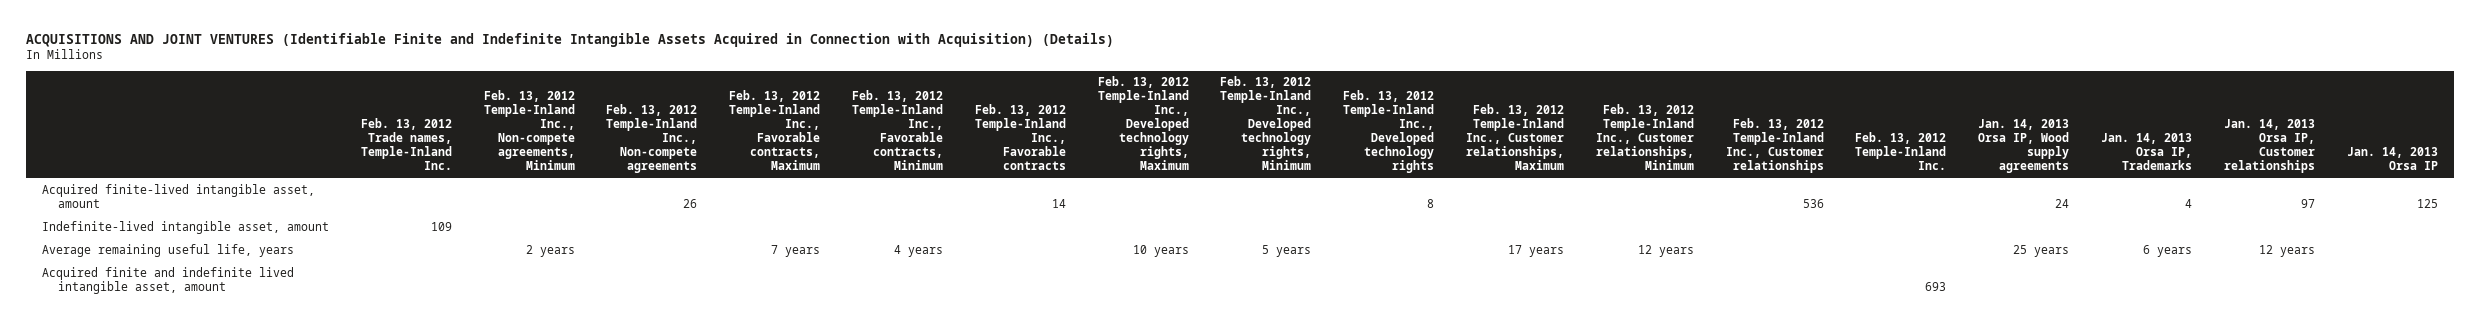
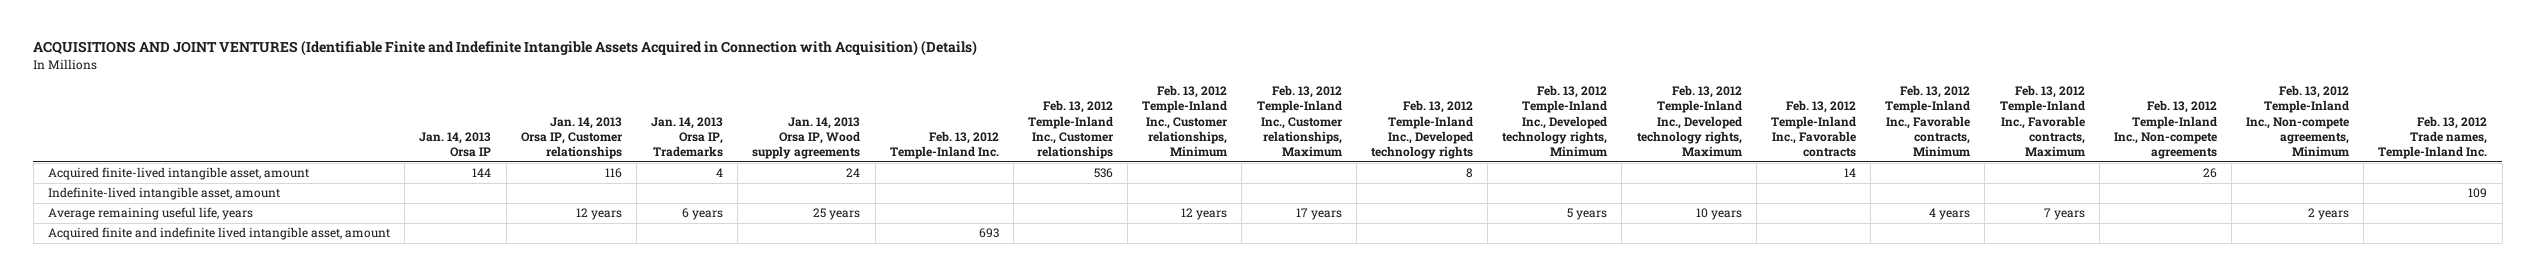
- | Feb. 13, 2012 Trade names, Temple-Inland Inc. | Feb. 13, 2012 Temple-Inland Inc., Non-compete agreements, Minimum | Feb. 13, 2012 Temple-Inland Inc., Non-compete agreements | Feb. 13, 2012 Temple-Inland Inc., Favorable contracts, Maximum | Feb. 13, 2012 Temple-Inland Inc., Favorable contracts, Minimum | Feb. 13, 2012 Temple-Inland Inc., Favorable contracts | Feb. 13, 2012 Temple-Inland Inc., Developed technology rights, Maximum | Feb. 13, 2012 Temple-Inland Inc., Developed technology rights, Minimum | Feb. 13, 2012 Temple-Inland Inc., Developed technology rights | Feb. 13, 2012 Temple-Inland Inc., Customer relationships, Maximum | Feb. 13, 2012 Temple-Inland Inc., Customer relationships, Minimum | Feb. 13, 2012 Temple-Inland Inc., Customer relationships | Feb. 13, 2012 Temple-Inland Inc. | Jan. 14, 2013 Orsa IP, Wood supply agreements | Jan. 14, 2013 Orsa IP, Trademarks | Jan. 14, 2013 Orsa IP, Customer relationships | Jan. 14, 2013 Orsa IP
+ | Jan. 14, 2013 Orsa IP | Jan. 14, 2013 Orsa IP, Customer relationships | Jan. 14, 2013 Orsa IP, Trademarks | Jan. 14, 2013 Orsa IP, Wood supply agreements | Feb. 13, 2012 Temple-Inland Inc. | Feb. 13, 2012 Temple-Inland Inc., Customer relationships | Feb. 13, 2012 Temple-Inland Inc., Customer relationships, Minimum | Feb. 13, 2012 Temple-Inland Inc., Customer relationships, Maximum | Feb. 13, 2012 Temple-Inland Inc., Developed technology rights | Feb. 13, 2012 Temple-Inland Inc., Developed technology rights, Minimum | Feb. 13, 2012 Temple-Inland Inc., Developed technology rights, Maximum | Feb. 13, 2012 Temple-Inland Inc., Favorable contracts | Feb. 13, 2012 Temple-Inland Inc., Favorable contracts, Minimum | Feb. 13, 2012 Temple-Inland Inc., Favorable contracts, Maximum | Feb. 13, 2012 Temple-Inland Inc., Non-compete agreements | Feb. 13, 2012 Temple-Inland Inc., Non-compete agreements, Minimum | Feb. 13, 2012 Trade names, Temple-Inland Inc.
- Acquired finite-lived intangible asset, amount | | | 26 | | | 14 | | | 8 | | | 536 | | 24 | 4 | 97 | 125
+ Acquired finite-lived intangible asset, amount | 144 | 116 | 4 | 24 | | 536 | | | 8 | | | 14 | | | 26 | |

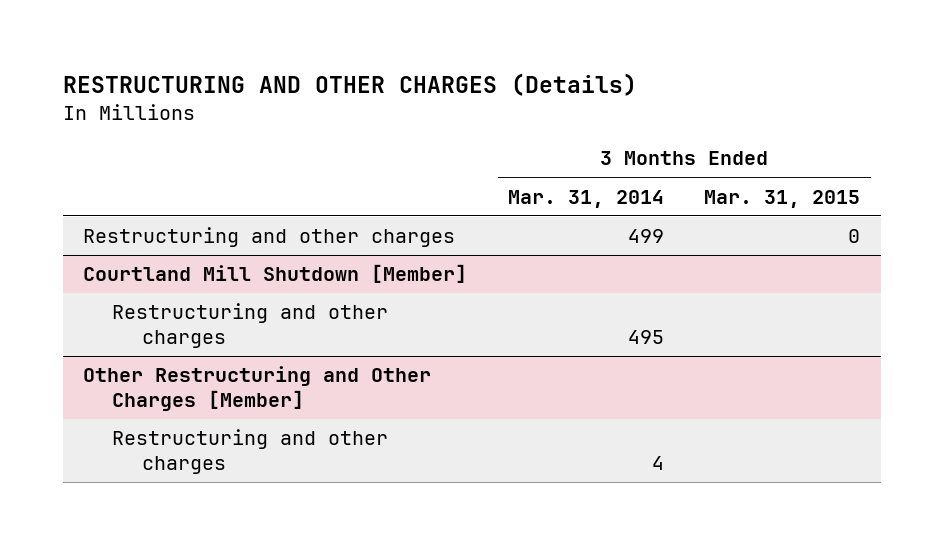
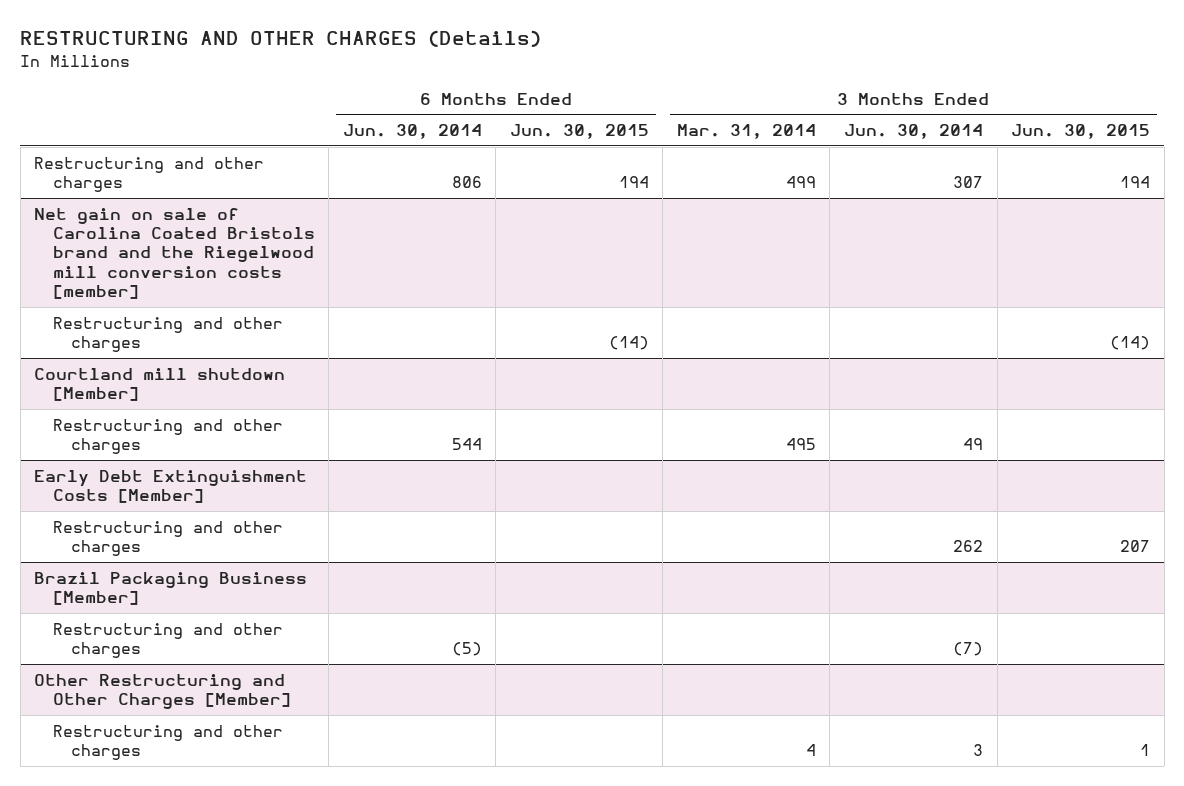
- | 3 Months Ended Mar. 31, 2014 | 3 Months Ended Mar. 31, 2015
+ | 6 Months Ended Jun. 30, 2014 | 6 Months Ended Jun. 30, 2015 | 3 Months Ended Mar. 31, 2014 | 3 Months Ended Jun. 30, 2014 | 3 Months Ended Jun. 30, 2015
- Courtland Mill Shutdown [Member]
+ Net gain on sale of Carolina Coated Bristols brand and the Riegelwood mill conversion costs [member]
+ Restructuring and other charges | | (14) | | | (14)
+ Courtland mill shutdown [Member]
+ Early Debt Extinguishment Costs [Member]
+ Restructuring and other charges | | | | 262 | 207
+ Brazil Packaging Business [Member]
+ Restructuring and other charges | (5) | | | (7) |

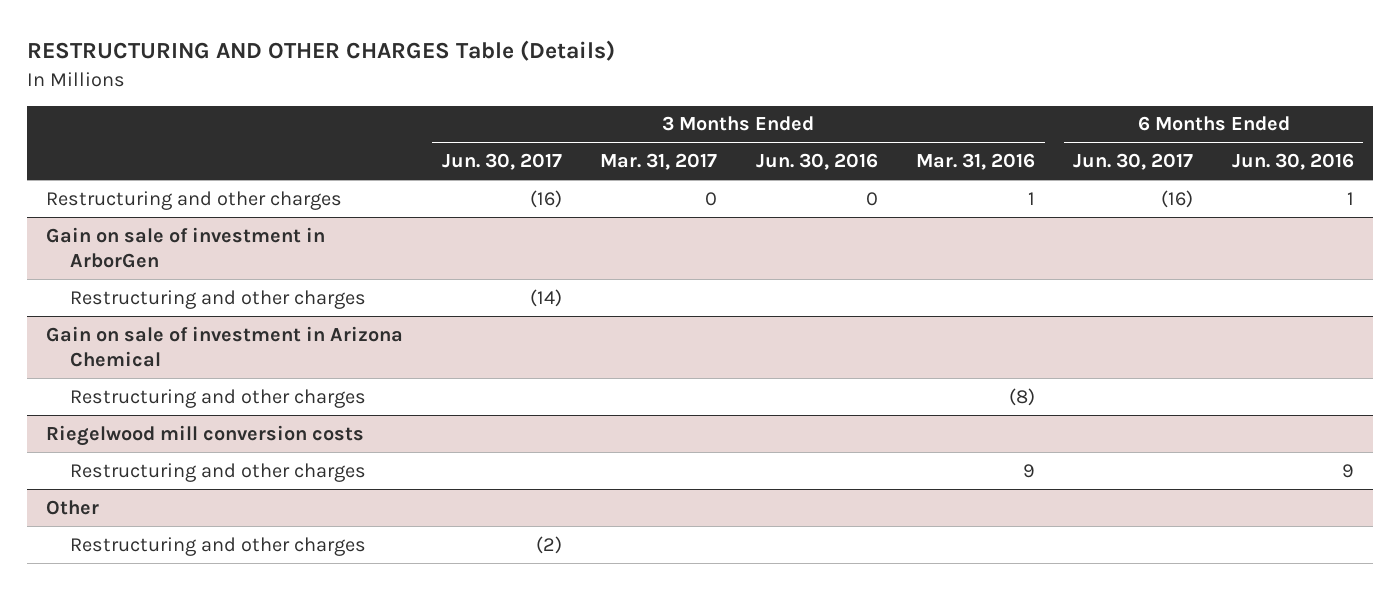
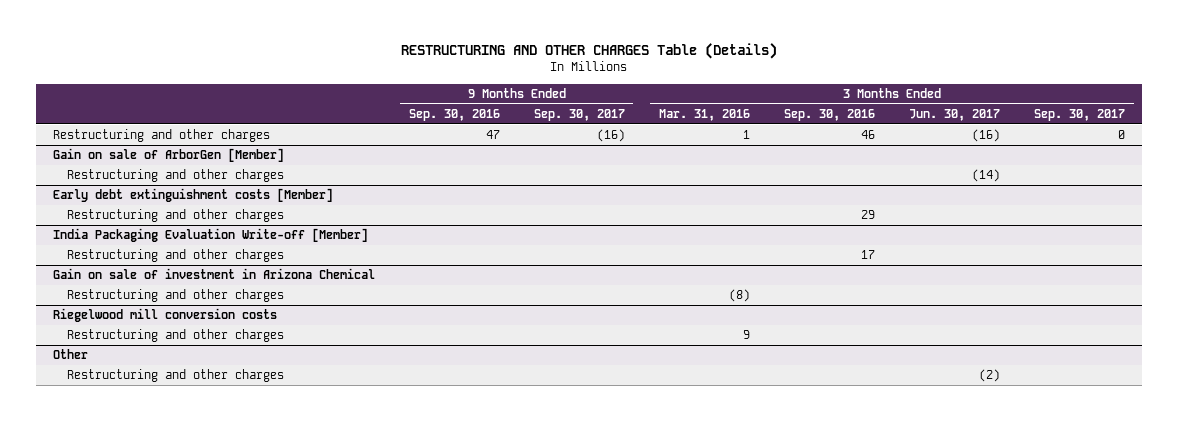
- | 3 Months Ended Jun. 30, 2017 | 3 Months Ended Mar. 31, 2017 | 3 Months Ended Jun. 30, 2016 | 3 Months Ended Mar. 31, 2016 | 6 Months Ended Jun. 30, 2017 | 6 Months Ended Jun. 30, 2016
+ | 9 Months Ended Sep. 30, 2016 | 9 Months Ended Sep. 30, 2017 | 3 Months Ended Mar. 31, 2016 | 3 Months Ended Sep. 30, 2016 | 3 Months Ended Jun. 30, 2017 | 3 Months Ended Sep. 30, 2017
- Gain on sale of investment in ArborGen
+ Gain on sale of ArborGen [Member]
+ Early debt extinguishment costs [Member]
+ Restructuring and other charges | | | | 29 | |
+ India Packaging Evaluation Write-off [Member]
+ Restructuring and other charges | | | | 17 | |

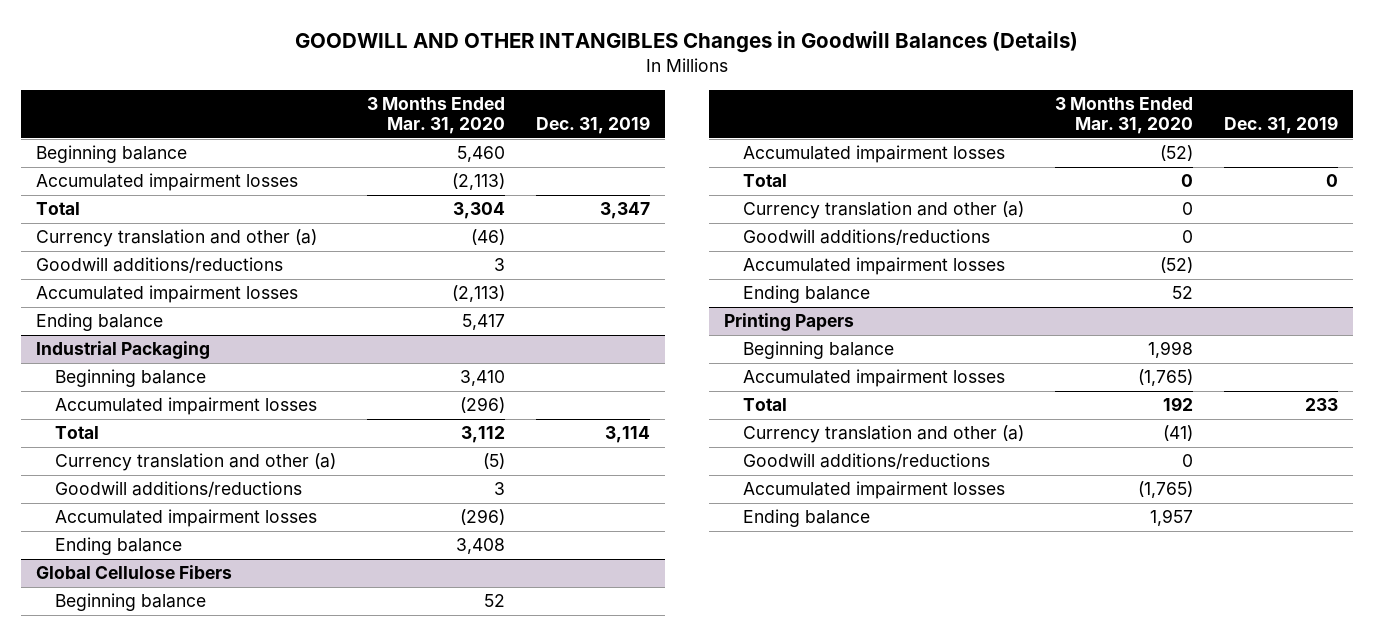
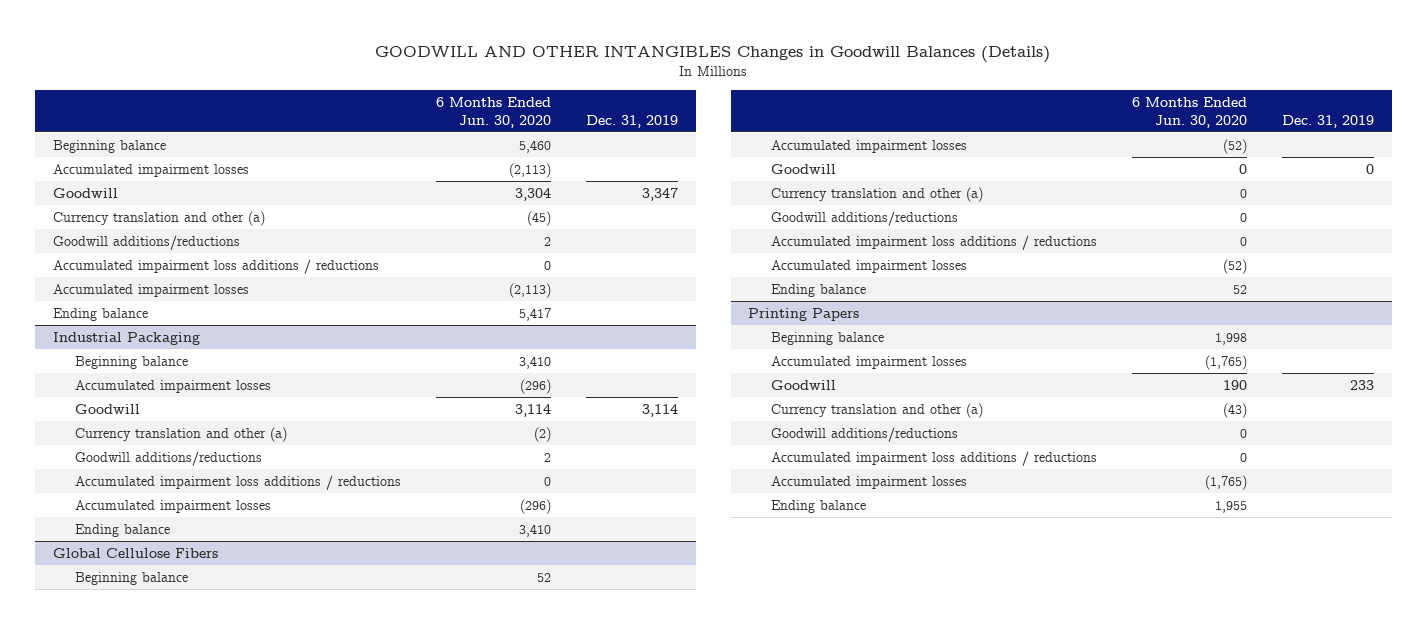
- | 3 Months Ended Mar. 31, 2020 | Dec. 31, 2019
+ | 6 Months Ended Jun. 30, 2020 | Dec. 31, 2019
- Total | 3,304 | 3,347
+ Goodwill | 3,304 | 3,347
+ Accumulated impairment loss additions / reductions | 0 |
@ Industrial Packaging
- Total | 3,112 | 3,114
+ Goodwill | 3,114 | 3,114
+ Accumulated impairment loss additions / reductions | 0 |
@ Global Cellulose Fibers
- Total | 0 | 0
+ Goodwill | 0 | 0
+ Accumulated impairment loss additions / reductions | 0 |
@ Printing Papers
- Total | 192 | 233
+ Goodwill | 190 | 233
+ Accumulated impairment loss additions / reductions | 0 |

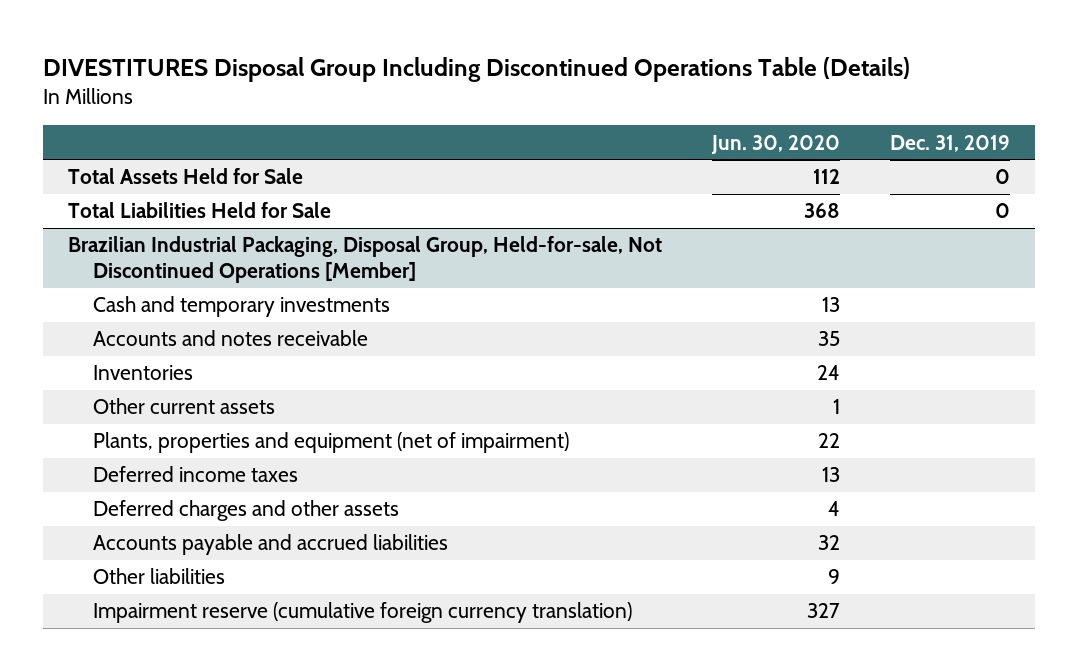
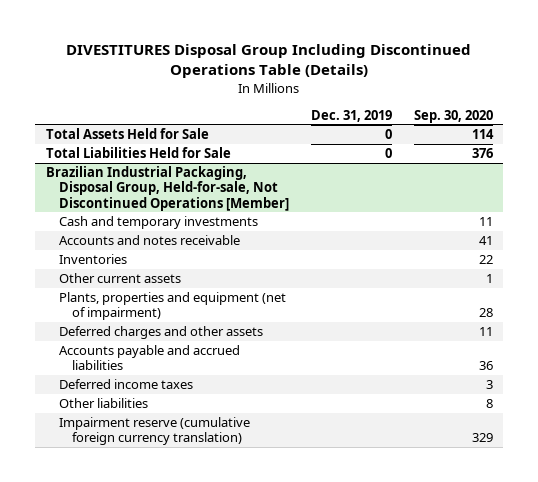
- | Jun. 30, 2020 | Dec. 31, 2019
+ | Dec. 31, 2019 | Sep. 30, 2020
@ Brazilian Industrial Packaging, Disposal Group, Held-for-sale, Not Discontinued Operations [Member]
moved down: Deferred income taxes | | 3

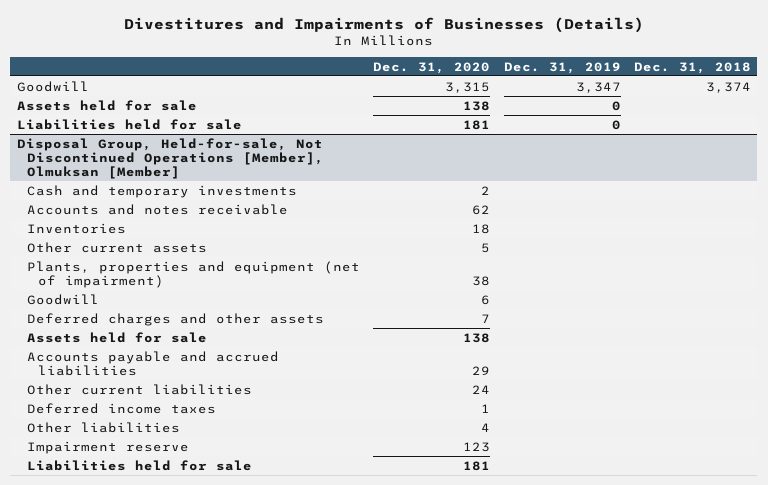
- DIVESTITURES Disposal Group Including Discontinued Operations Table (Details)
+ Divestitures and Impairments of Businesses (Details)
- | Dec. 31, 2019 | Sep. 30, 2020
+ | Dec. 31, 2020 | Dec. 31, 2019 | Dec. 31, 2018
- Total Assets Held for Sale | 0 | 114
- Total Liabilities Held for Sale | 0 | 376
- Brazilian Industrial Packaging, Disposal Group, Held-for-sale, Not Discontinued Operations [Member]
+ Goodwill | 3,315 | 3,347 | 3,374
+ Assets held for sale | 138 | 0 |
+ Liabilities held for sale | 181 | 0 |
+ Disposal Group, Held-for-sale, Not Discontinued Operations [Member], Olmuksan [Member]
+ Goodwill | 6 | |
+ Assets held for sale | 138 | |
+ Other current liabilities | 24 | |
- Impairment reserve (cumulative foreign currency translation) | | 329
+ Impairment reserve | 123 | |
+ Liabilities held for sale | 181 | |

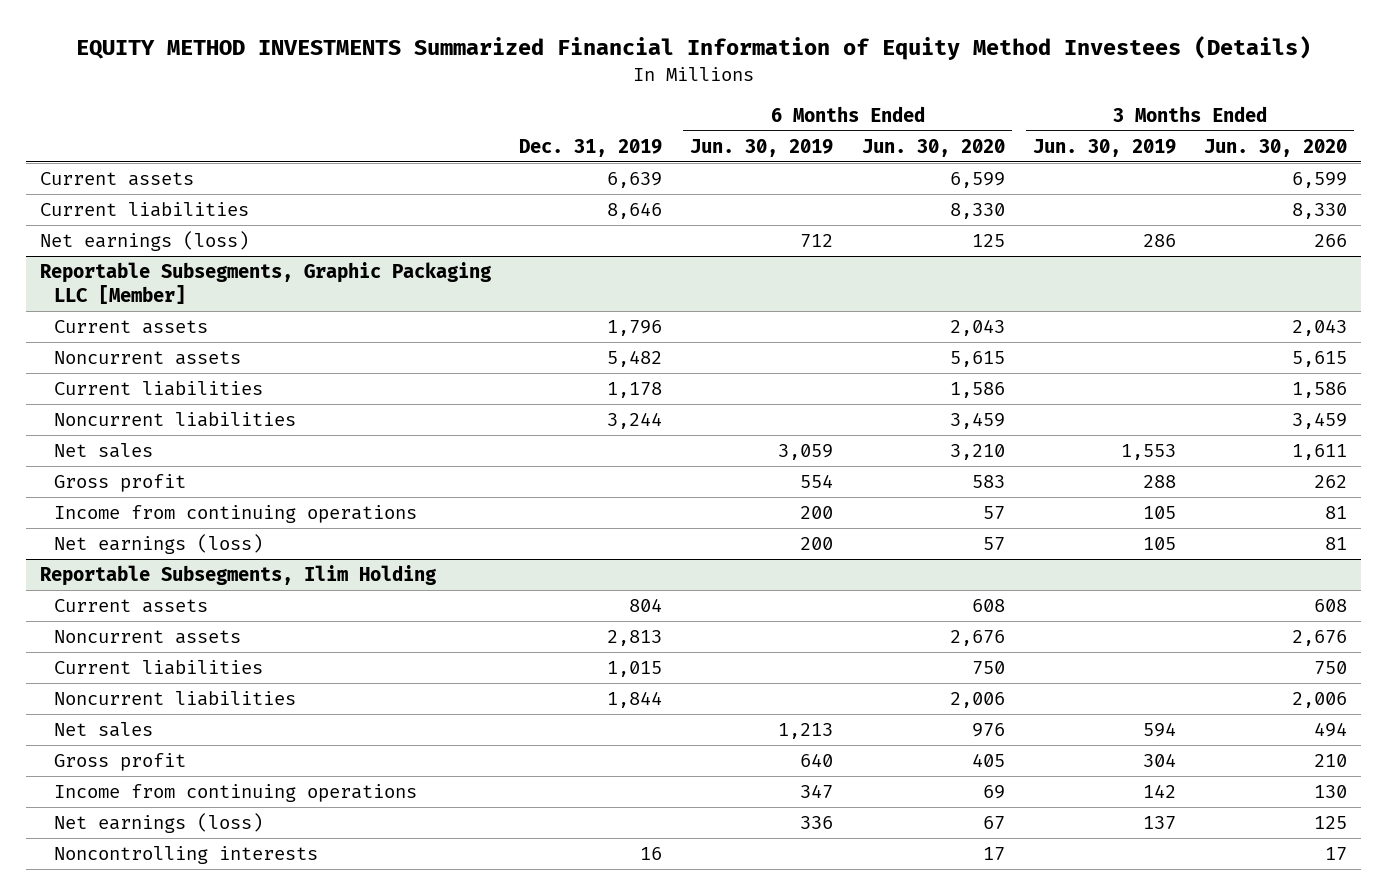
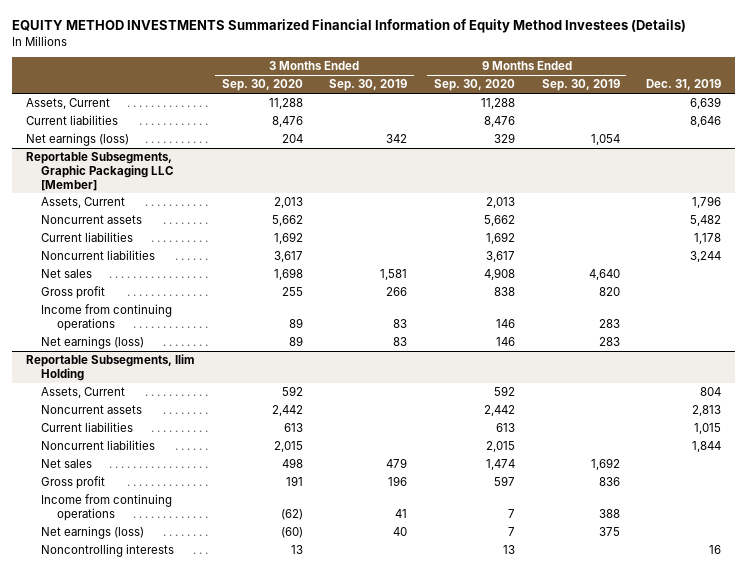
- | Dec. 31, 2019 | 6 Months Ended Jun. 30, 2019 | 6 Months Ended Jun. 30, 2020 | 3 Months Ended Jun. 30, 2019 | 3 Months Ended Jun. 30, 2020
+ | 3 Months Ended Sep. 30, 2020 | 3 Months Ended Sep. 30, 2019 | 9 Months Ended Sep. 30, 2020 | 9 Months Ended Sep. 30, 2019 | Dec. 31, 2019
- Current assets | 6,639 | | 6,599 | | 6,599
+ Assets, Current | 11,288 | | 11,288 | | 6,639
@ Reportable Subsegments, Graphic Packaging LLC [Member]
- Current assets | 1,796 | | 2,043 | | 2,043
+ Assets, Current | 2,013 | | 2,013 | | 1,796
@ Reportable Subsegments, Ilim Holding
- Current assets | 804 | | 608 | | 608
+ Assets, Current | 592 | | 592 | | 804

